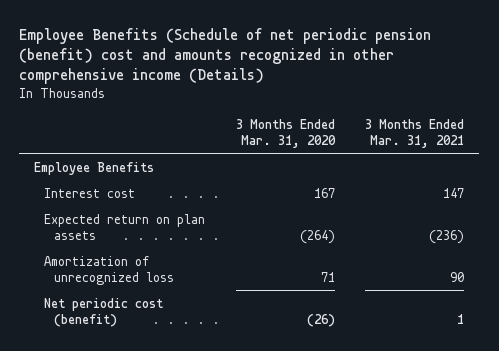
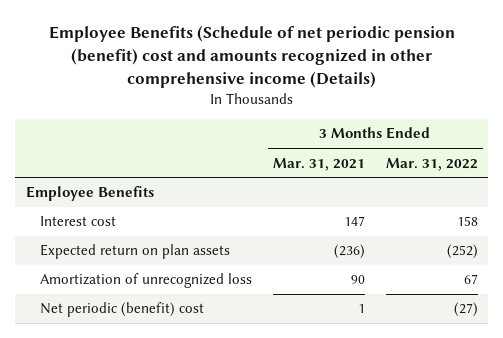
- | 3 Months Ended Mar. 31, 2020 | 3 Months Ended Mar. 31, 2021
+ | 3 Months Ended Mar. 31, 2021 | 3 Months Ended Mar. 31, 2022
- Net periodic cost (benefit) | (26) | 1
+ Net periodic (benefit) cost | 1 | (27)

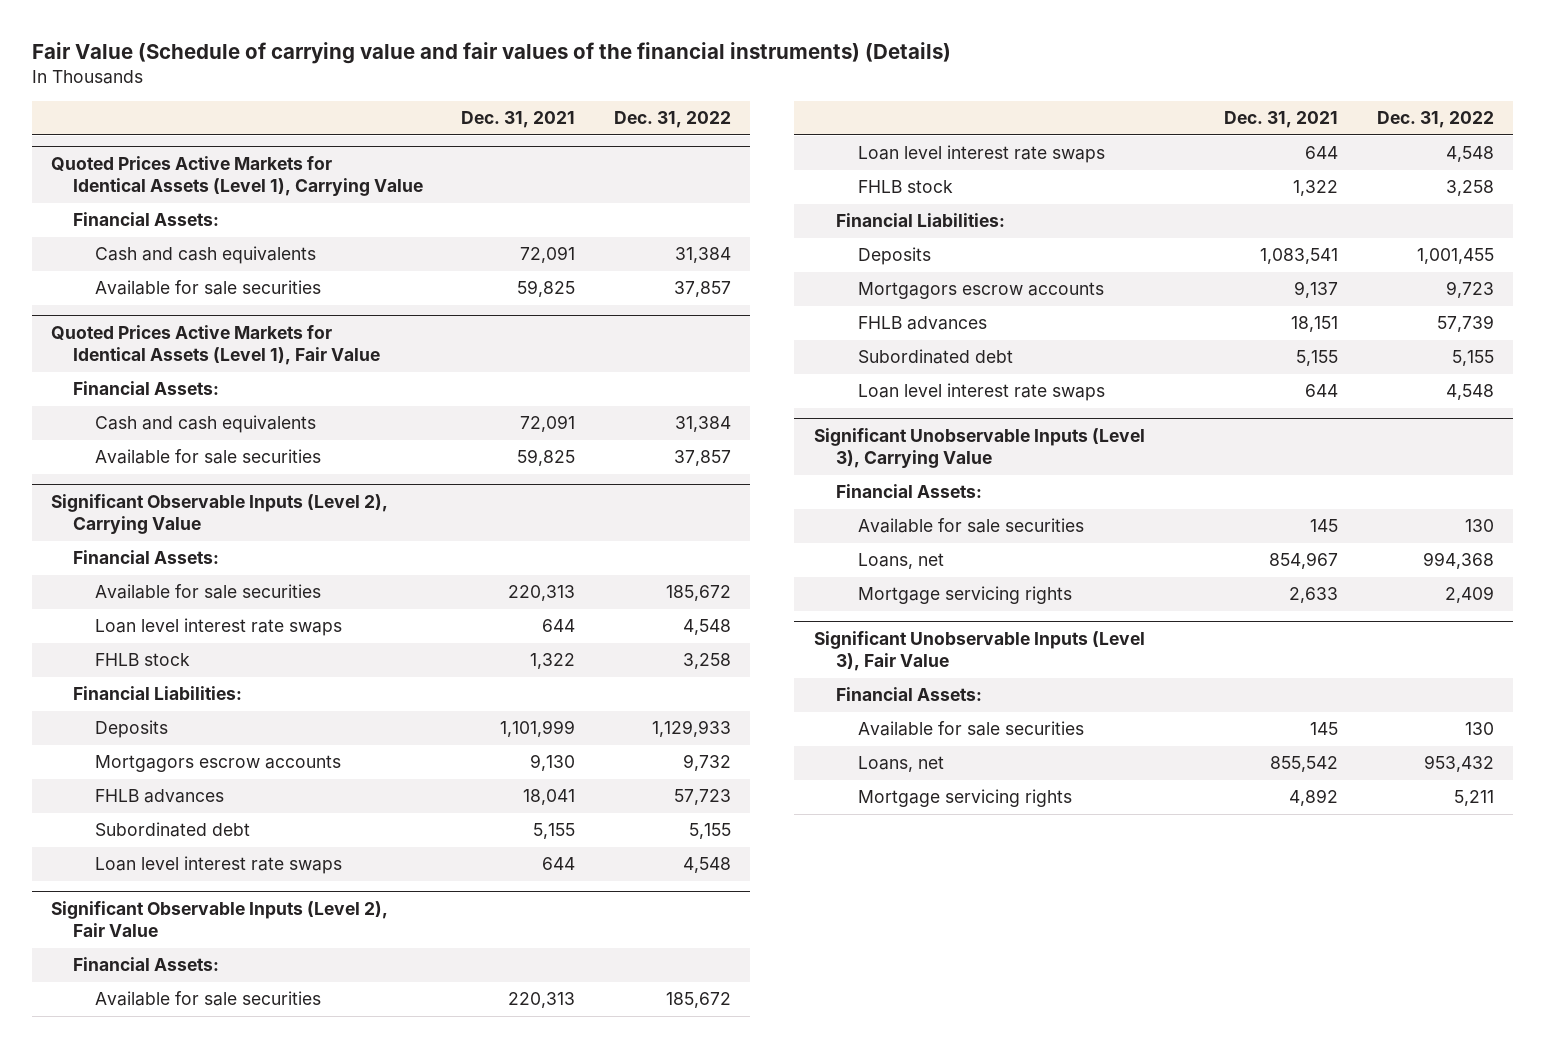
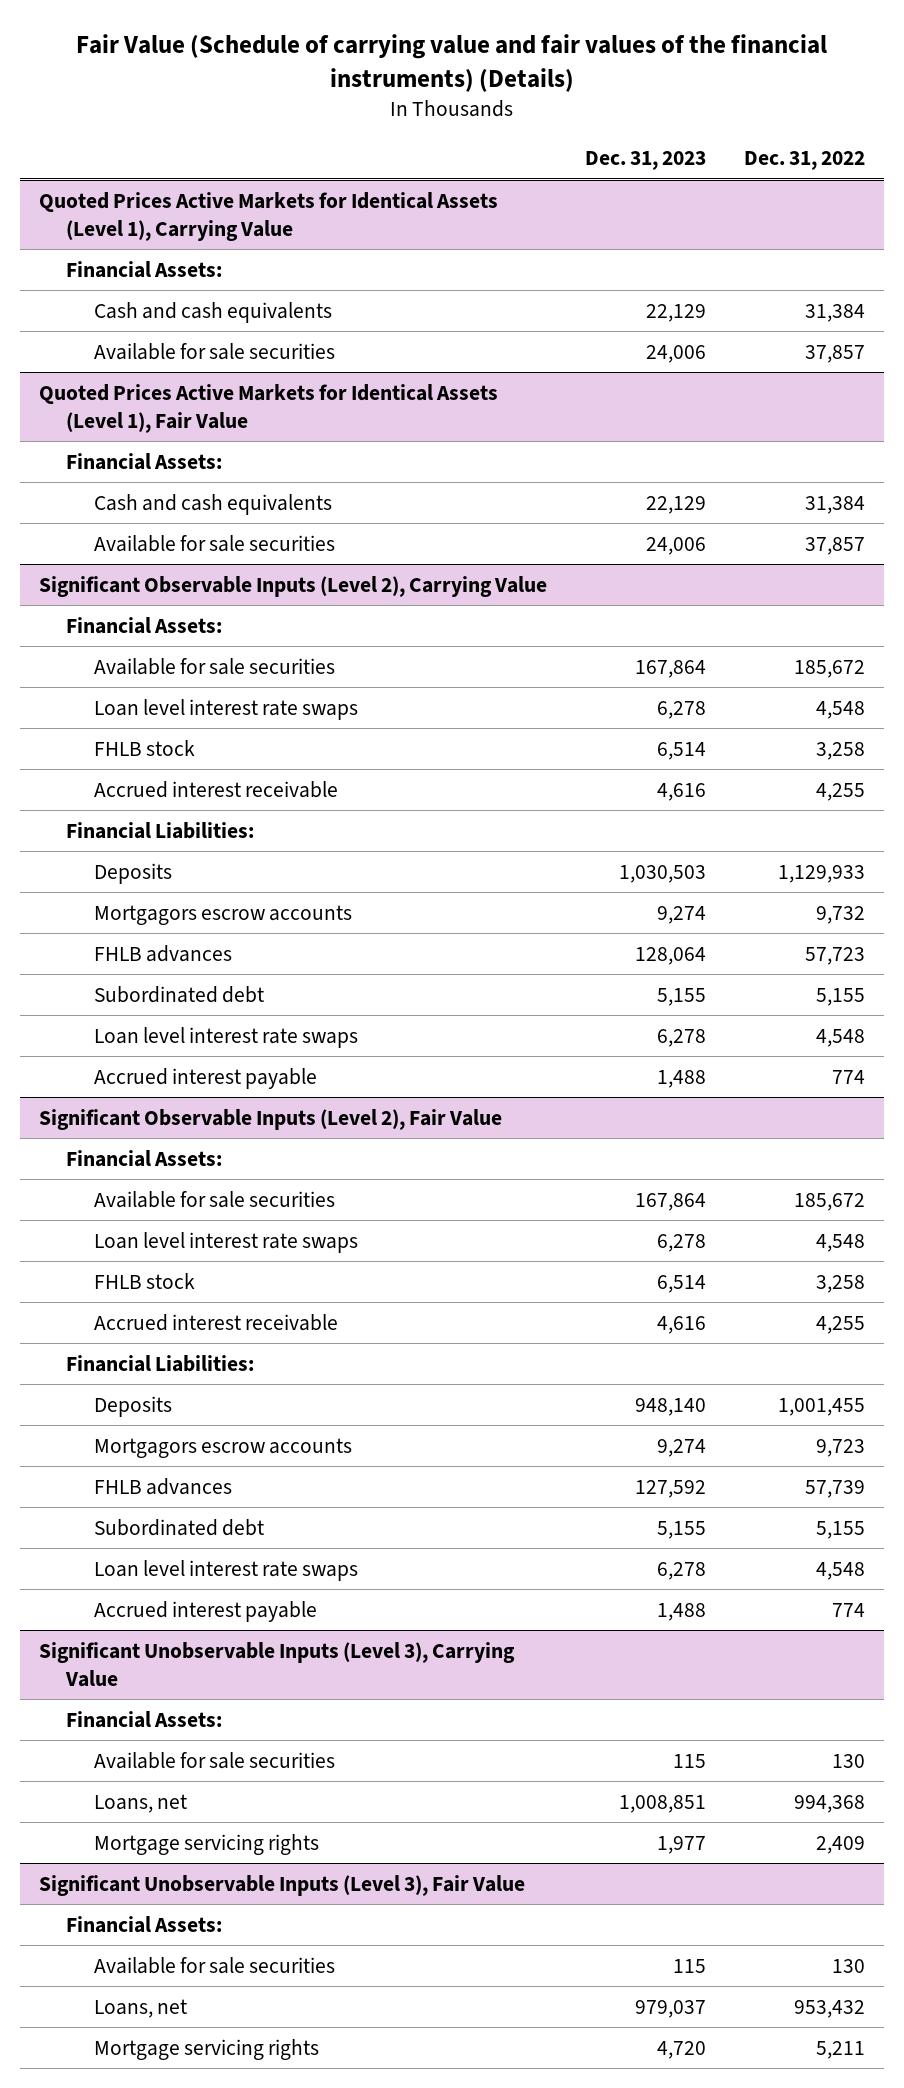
- | Dec. 31, 2021 | Dec. 31, 2022
+ | Dec. 31, 2023 | Dec. 31, 2022
@ Significant Observable Inputs (Level 2), Carrying Value
+ Accrued interest receivable | 4,616 | 4,255
+ Accrued interest payable | 1,488 | 774
@ Significant Observable Inputs (Level 2), Fair Value
+ Accrued interest receivable | 4,616 | 4,255
+ Accrued interest payable | 1,488 | 774

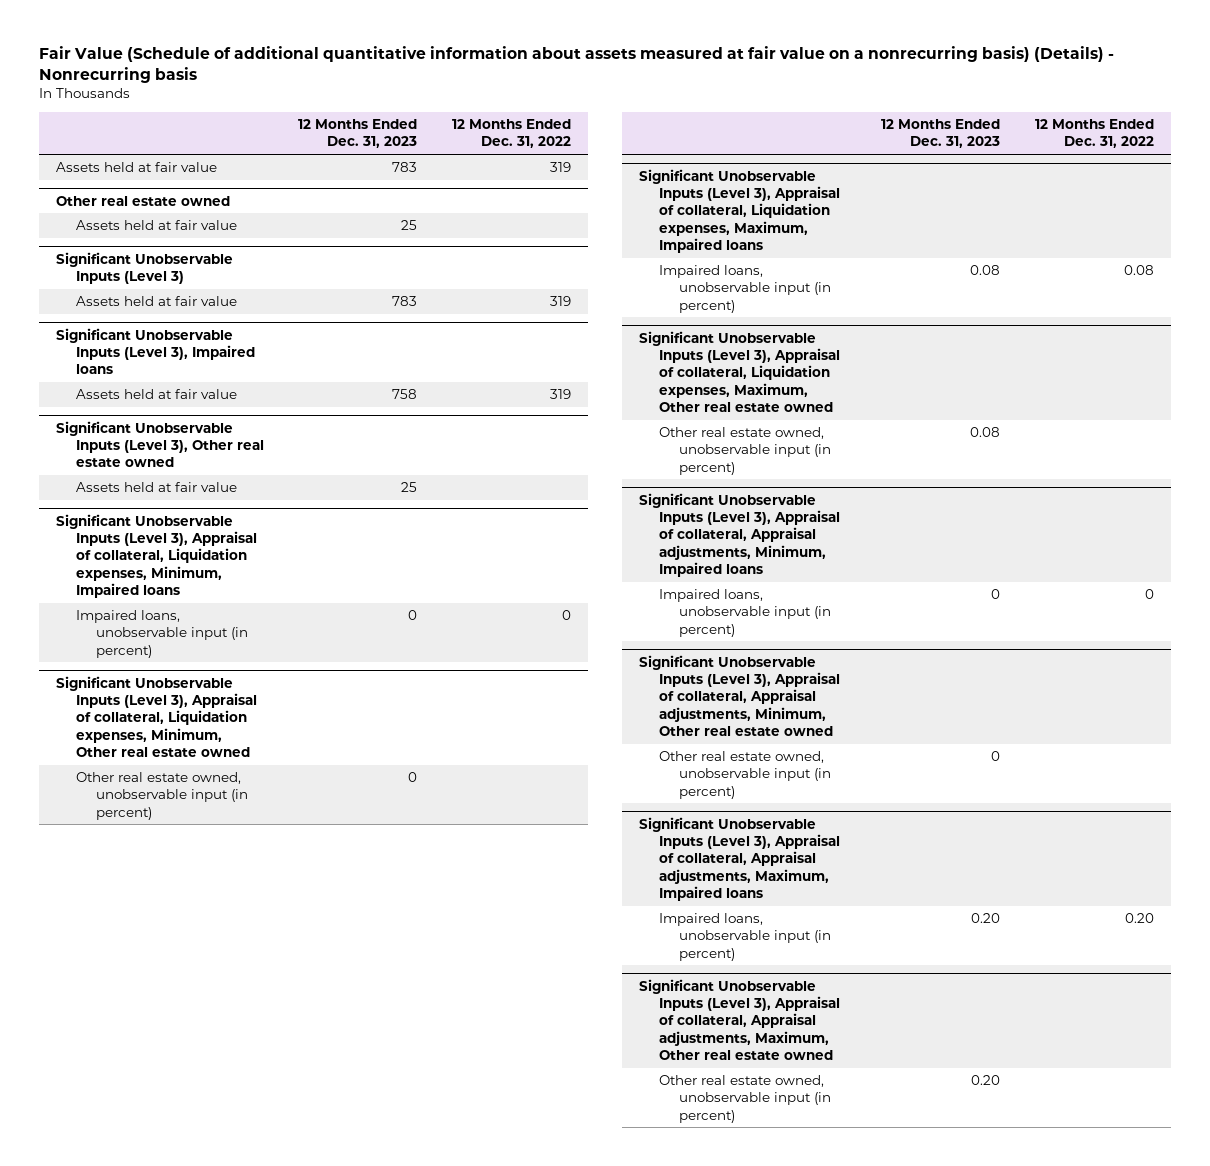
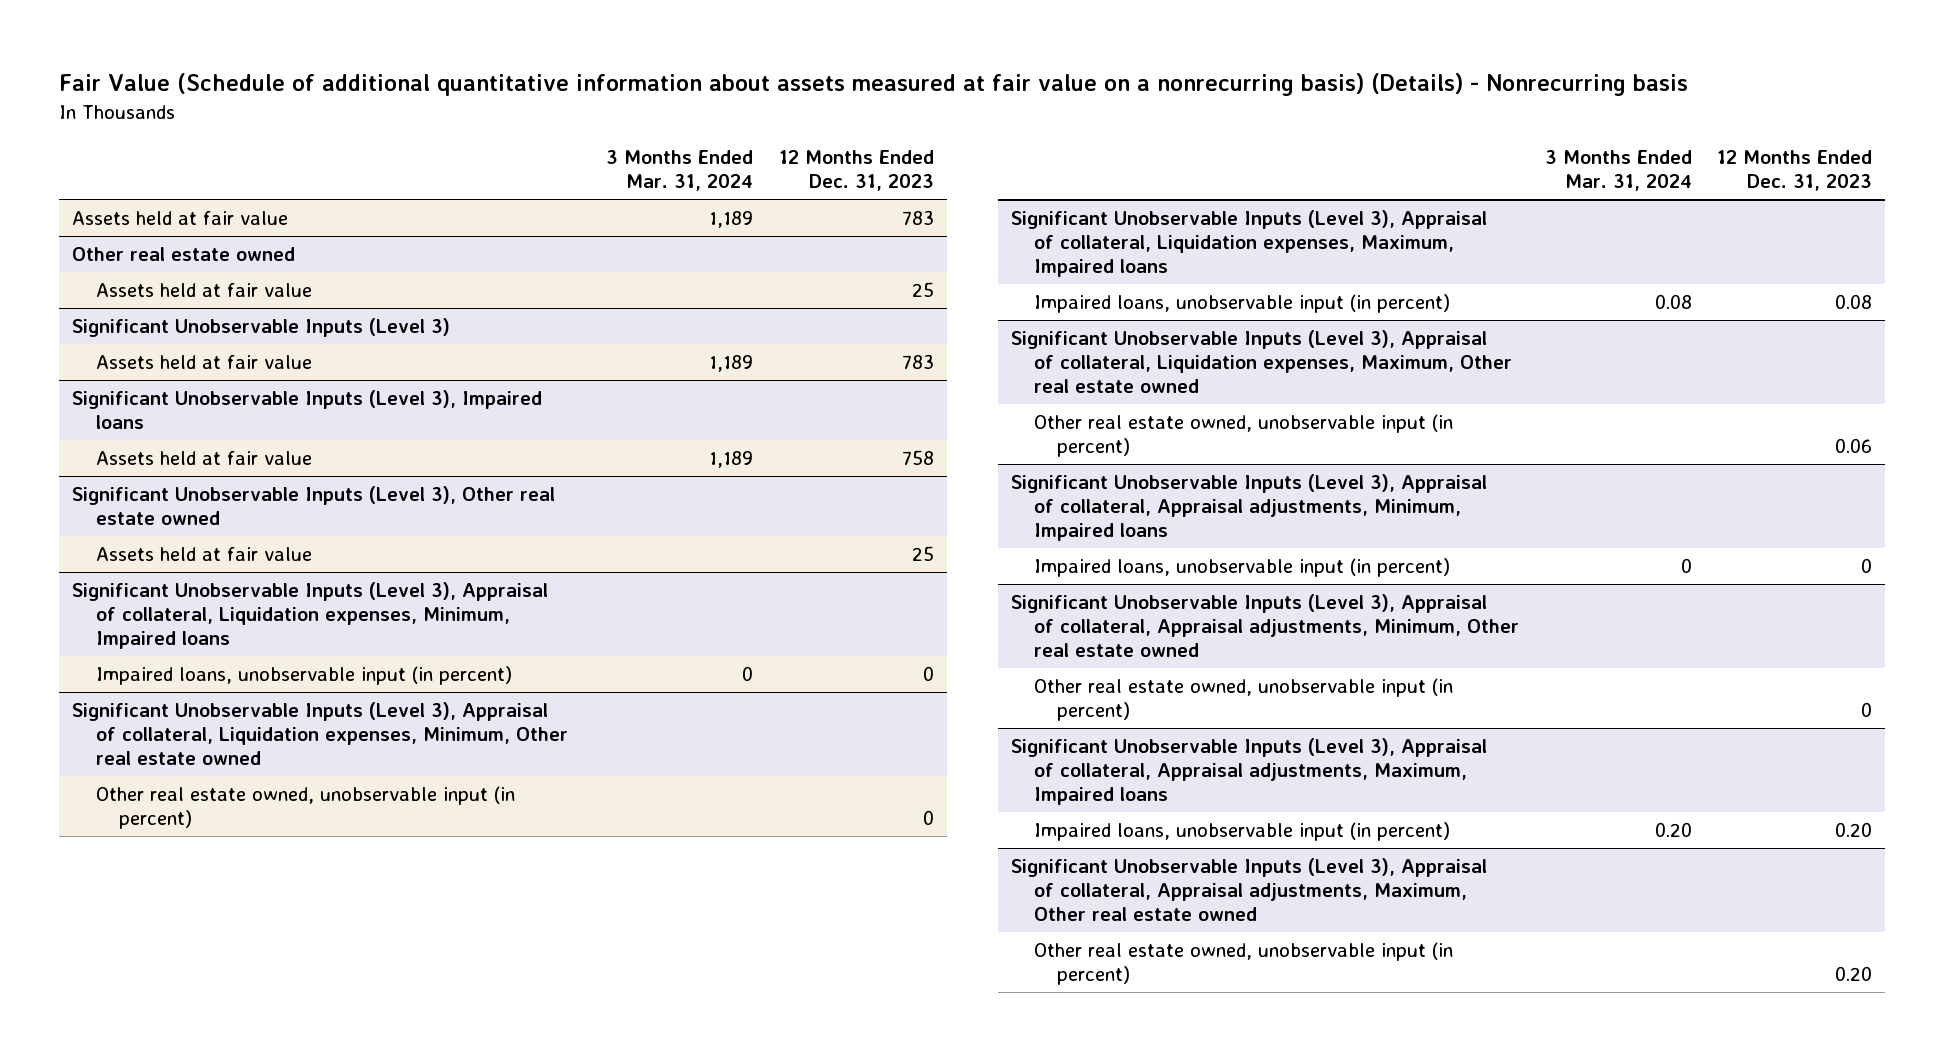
- | 12 Months Ended Dec. 31, 2023 | 12 Months Ended Dec. 31, 2022
+ | 3 Months Ended Mar. 31, 2024 | 12 Months Ended Dec. 31, 2023
@ Significant Unobservable Inputs (Level 3), Appraisal of collateral, Liquidation expenses, Maximum, Other real estate owned
- Other real estate owned, unobservable input (in percent) | 0.08 |
+ Other real estate owned, unobservable input (in percent) | | 0.06

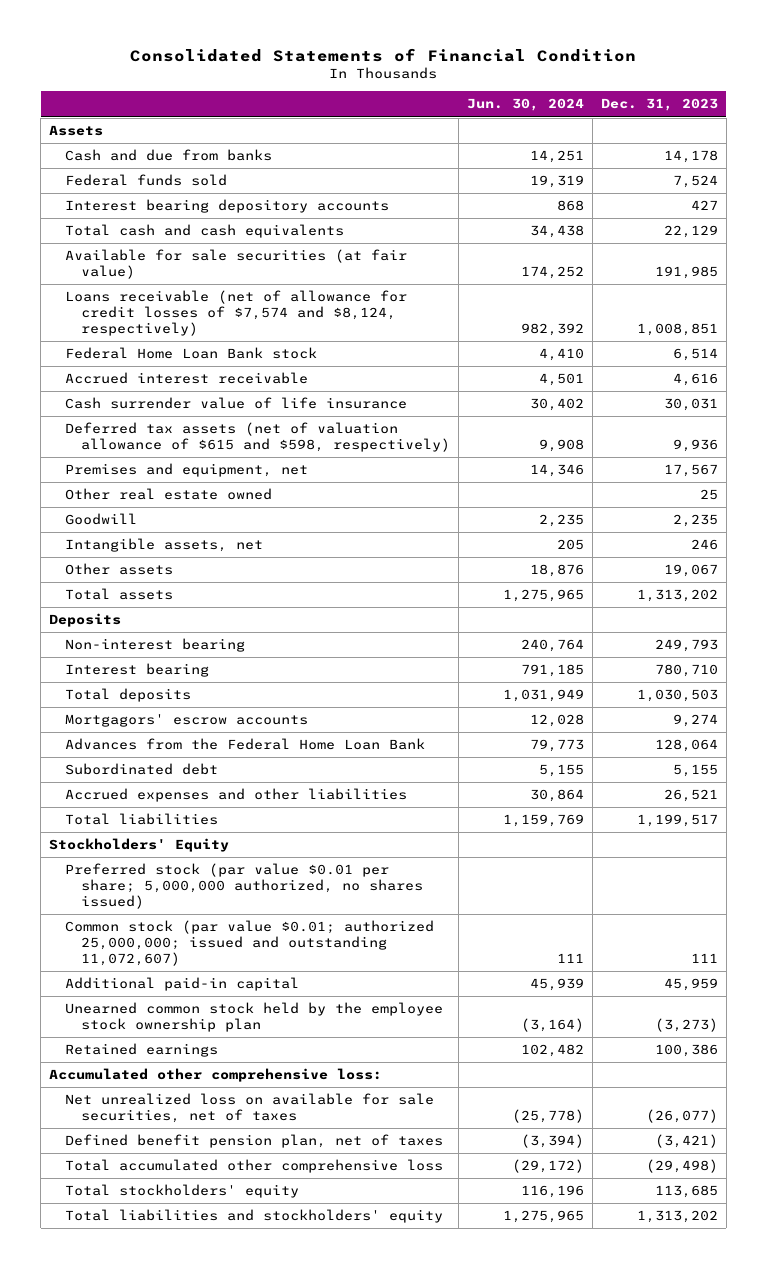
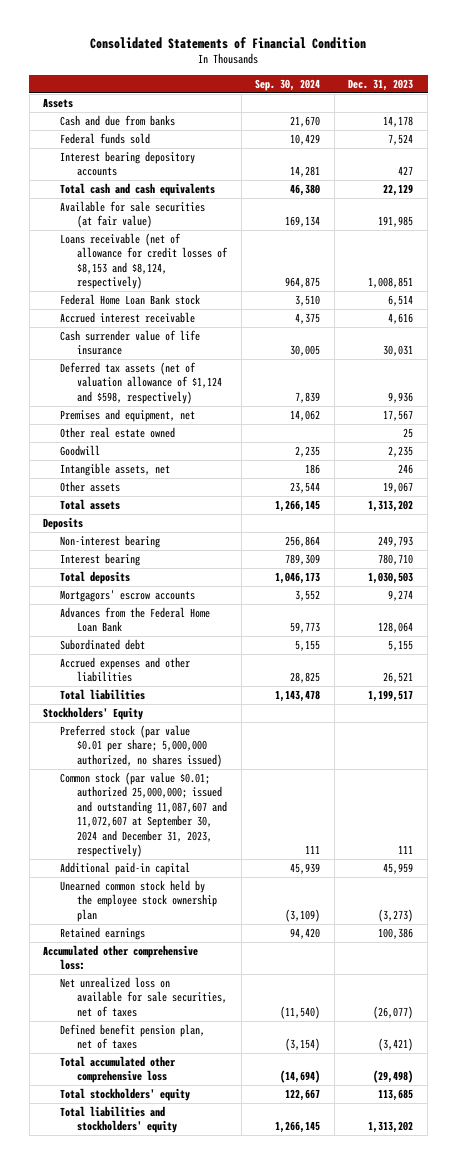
- | Jun. 30, 2024 | Dec. 31, 2023
+ | Sep. 30, 2024 | Dec. 31, 2023
- Loans receivable (net of allowance for credit losses of $7,574 and $8,124, respectively) | 982,392 | 1,008,851
+ Loans receivable (net of allowance for credit losses of $8,153 and $8,124, respectively) | 964,875 | 1,008,851
- Deferred tax assets (net of valuation allowance of $615 and $598, respectively) | 9,908 | 9,936
+ Deferred tax assets (net of valuation allowance of $1,124 and $598, respectively) | 7,839 | 9,936
- Common stock (par value $0.01; authorized 25,000,000; issued and outstanding 11,072,607) | 111 | 111
+ Common stock (par value $0.01; authorized 25,000,000; issued and outstanding 11,087,607 and 11,072,607 at September 30, 2024 and December 31, 2023, respectively) | 111 | 111

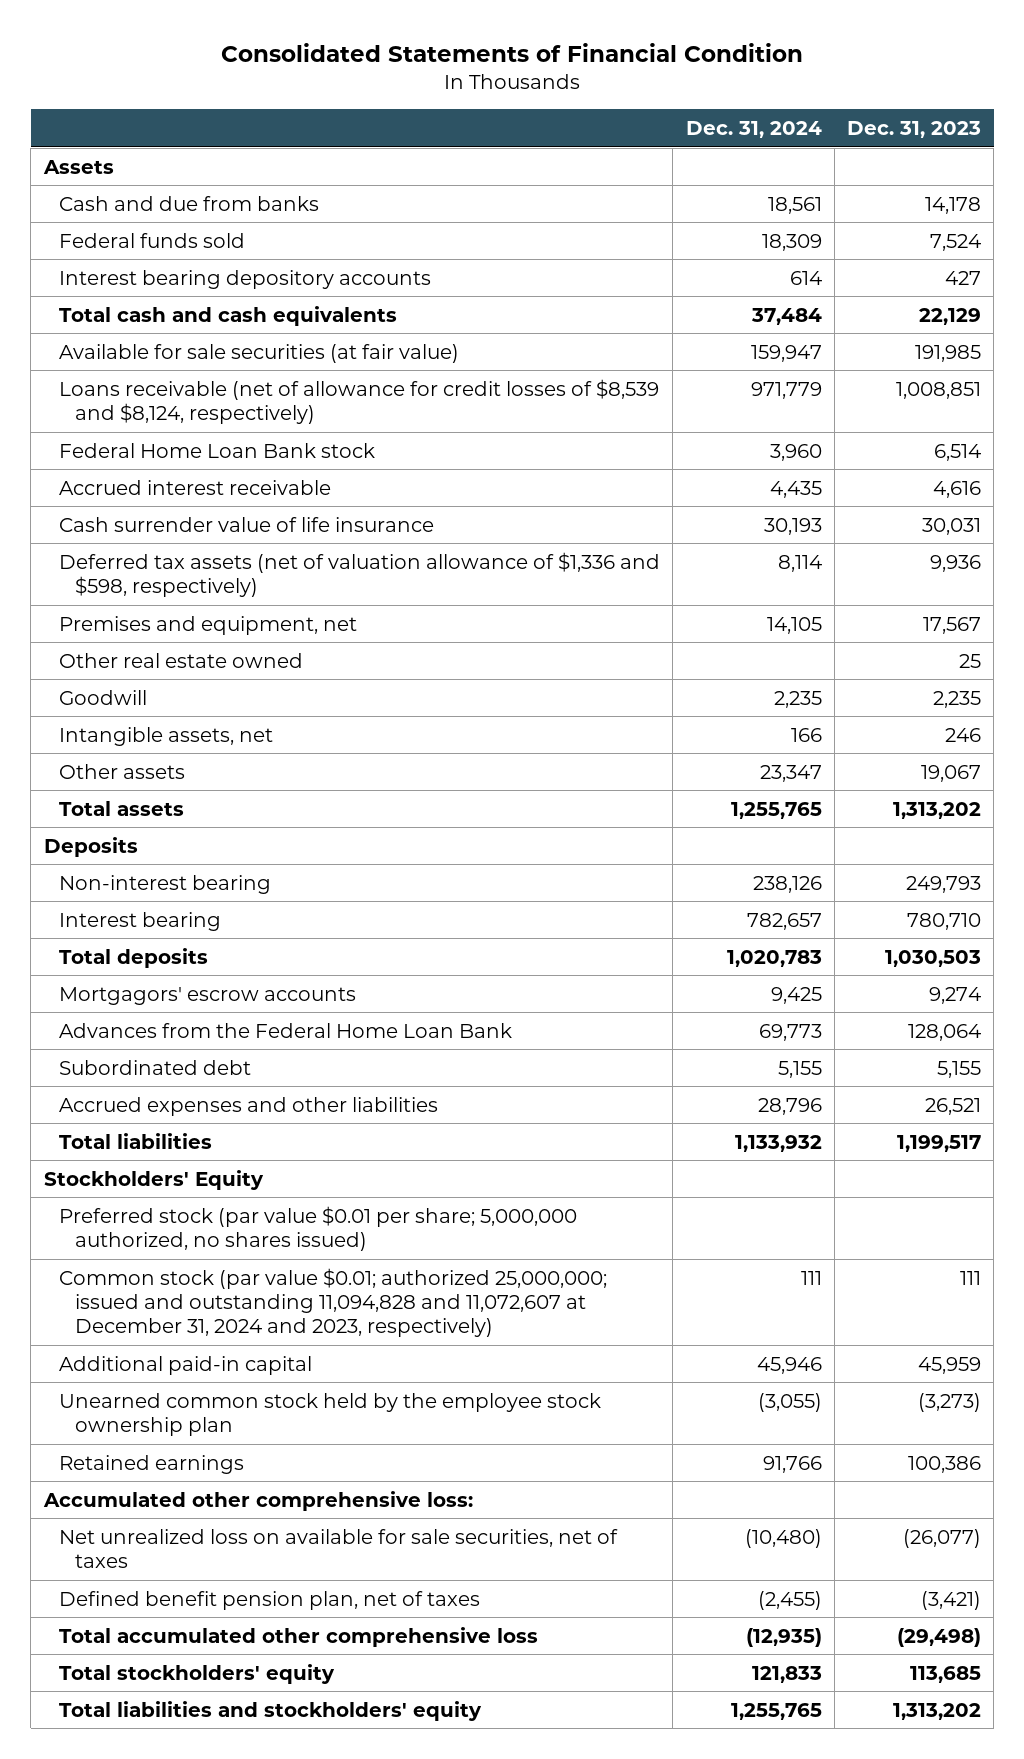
- | Sep. 30, 2024 | Dec. 31, 2023
+ | Dec. 31, 2024 | Dec. 31, 2023
- Loans receivable (net of allowance for credit losses of $8,153 and $8,124, respectively) | 964,875 | 1,008,851
+ Loans receivable (net of allowance for credit losses of $8,539 and $8,124, respectively) | 971,779 | 1,008,851
- Deferred tax assets (net of valuation allowance of $1,124 and $598, respectively) | 7,839 | 9,936
+ Deferred tax assets (net of valuation allowance of $1,336 and $598, respectively) | 8,114 | 9,936
- Common stock (par value $0.01; authorized 25,000,000; issued and outstanding 11,087,607 and 11,072,607 at September 30, 2024 and December 31, 2023, respectively) | 111 | 111
+ Common stock (par value $0.01; authorized 25,000,000; issued and outstanding 11,094,828 and 11,072,607 at December 31, 2024 and 2023, respectively) | 111 | 111

